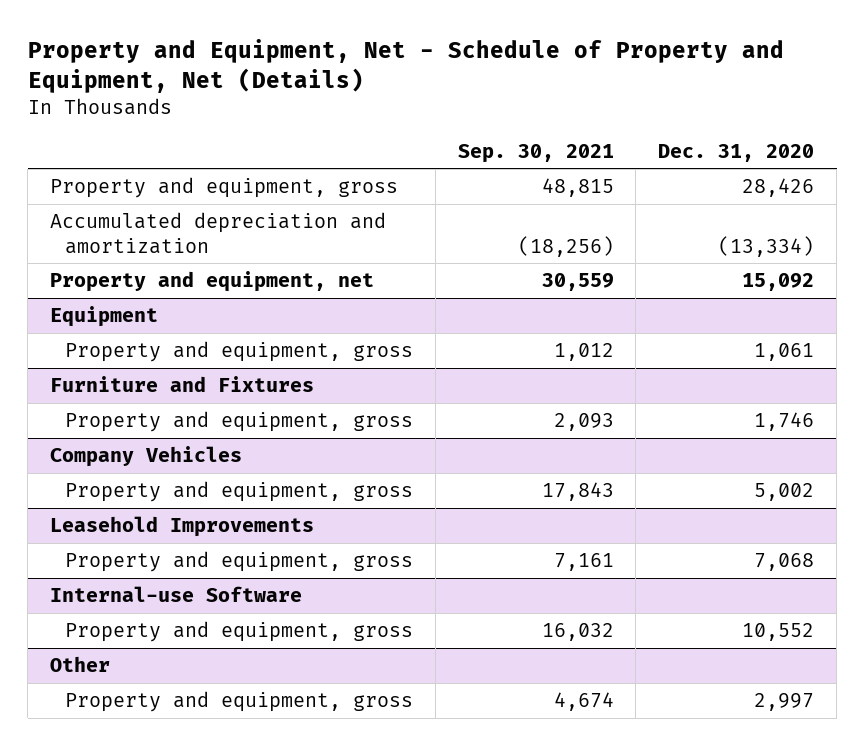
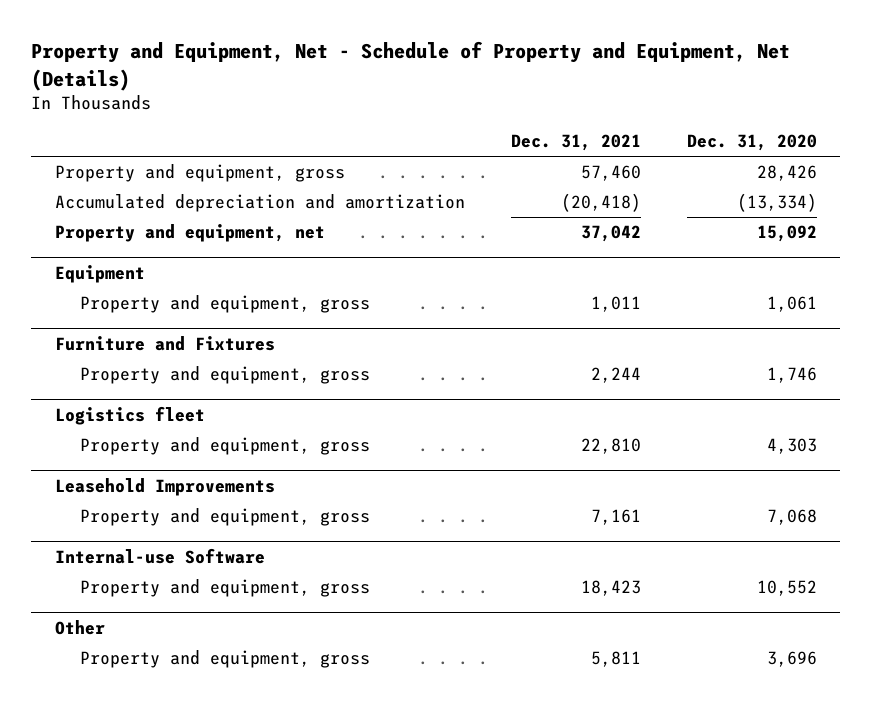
- | Sep. 30, 2021 | Dec. 31, 2020
+ | Dec. 31, 2021 | Dec. 31, 2020
- Company Vehicles
- Property and equipment, gross | 17,843 | 5,002
+ Logistics fleet
+ Property and equipment, gross | 22,810 | 4,303
@ Other
- Property and equipment, gross | 4,674 | 2,997
+ Property and equipment, gross | 5,811 | 3,696

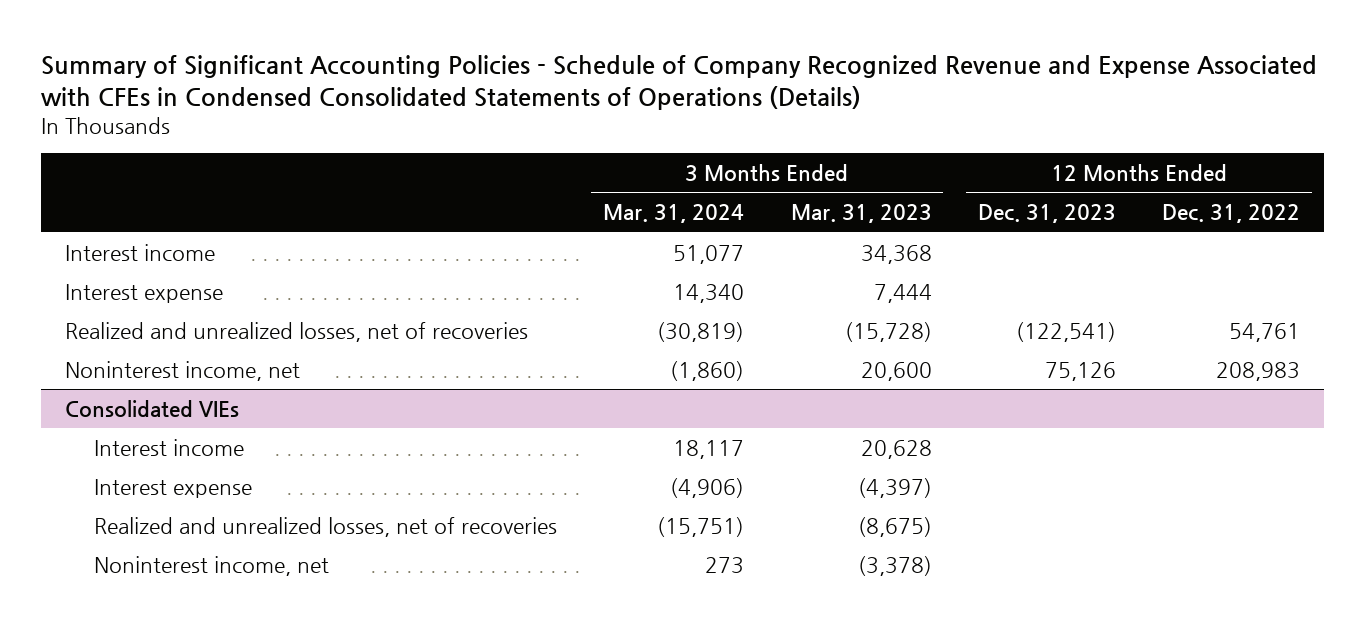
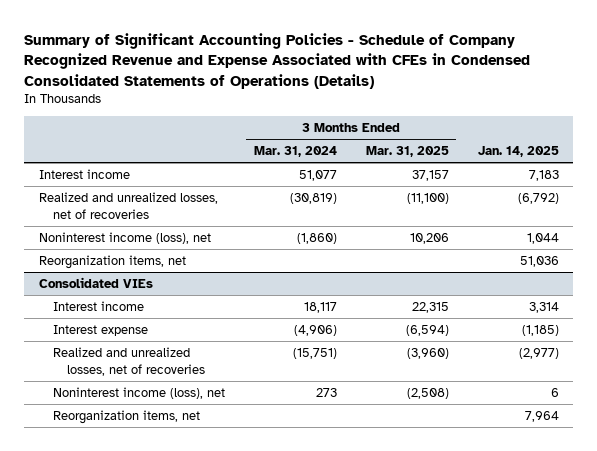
- | 3 Months Ended Mar. 31, 2024 | 3 Months Ended Mar. 31, 2023 | 12 Months Ended Dec. 31, 2023 | 12 Months Ended Dec. 31, 2022
+ | 3 Months Ended Mar. 31, 2024 | 3 Months Ended Mar. 31, 2025 | Jan. 14, 2025
- Interest expense | 14,340 | 7,444 | |
- Noninterest income, net | (1,860) | 20,600 | 75,126 | 208,983
+ Noninterest income (loss), net | (1,860) | 10,206 | 1,044
+ Reorganization items, net | | | 51,036
@ Consolidated VIEs
- Noninterest income, net | 273 | (3,378) | |
+ Noninterest income (loss), net | 273 | (2,508) | 6
+ Reorganization items, net | | | 7,964

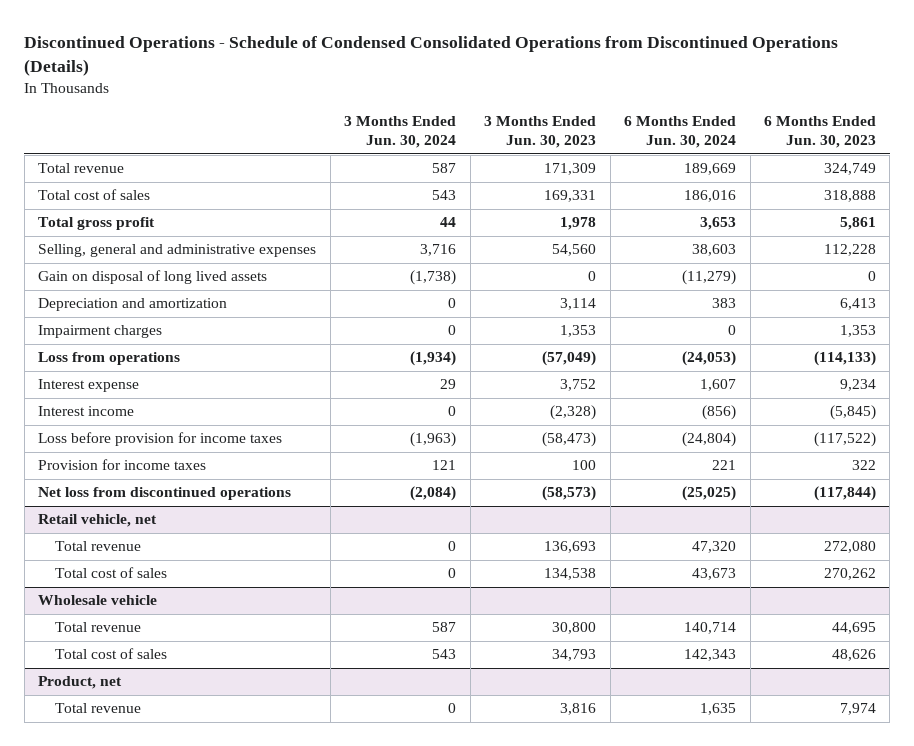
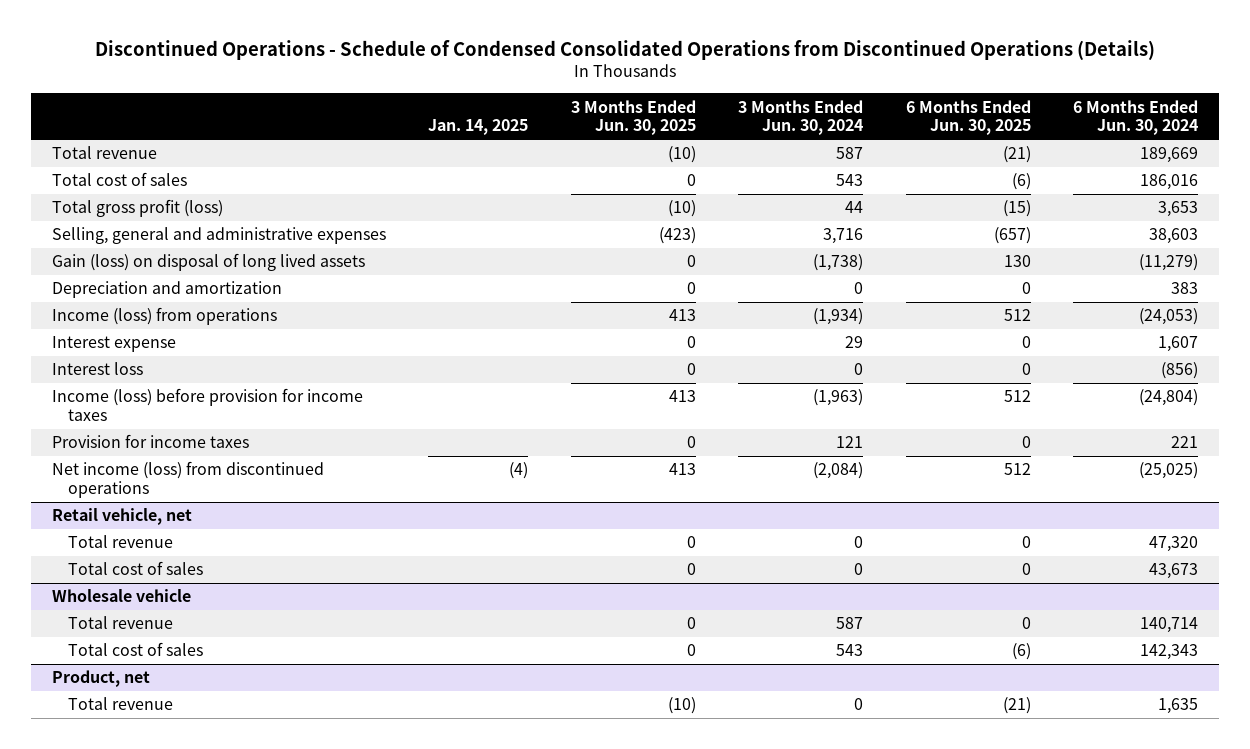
- | 3 Months Ended Jun. 30, 2024 | 3 Months Ended Jun. 30, 2023 | 6 Months Ended Jun. 30, 2024 | 6 Months Ended Jun. 30, 2023
+ | Jan. 14, 2025 | 3 Months Ended Jun. 30, 2025 | 3 Months Ended Jun. 30, 2024 | 6 Months Ended Jun. 30, 2025 | 6 Months Ended Jun. 30, 2024
- Total gross profit | 44 | 1,978 | 3,653 | 5,861
+ Total gross profit (loss) | | (10) | 44 | (15) | 3,653
- Gain on disposal of long lived assets | (1,738) | 0 | (11,279) | 0
+ Gain (loss) on disposal of long lived assets | | 0 | (1,738) | 130 | (11,279)
- Impairment charges | 0 | 1,353 | 0 | 1,353
- Loss from operations | (1,934) | (57,049) | (24,053) | (114,133)
+ Income (loss) from operations | | 413 | (1,934) | 512 | (24,053)
- Interest income | 0 | (2,328) | (856) | (5,845)
- Loss before provision for income taxes | (1,963) | (58,473) | (24,804) | (117,522)
+ Interest loss | | 0 | 0 | 0 | (856)
+ Income (loss) before provision for income taxes | | 413 | (1,963) | 512 | (24,804)
- Net loss from discontinued operations | (2,084) | (58,573) | (25,025) | (117,844)
+ Net income (loss) from discontinued operations | (4) | 413 | (2,084) | 512 | (25,025)

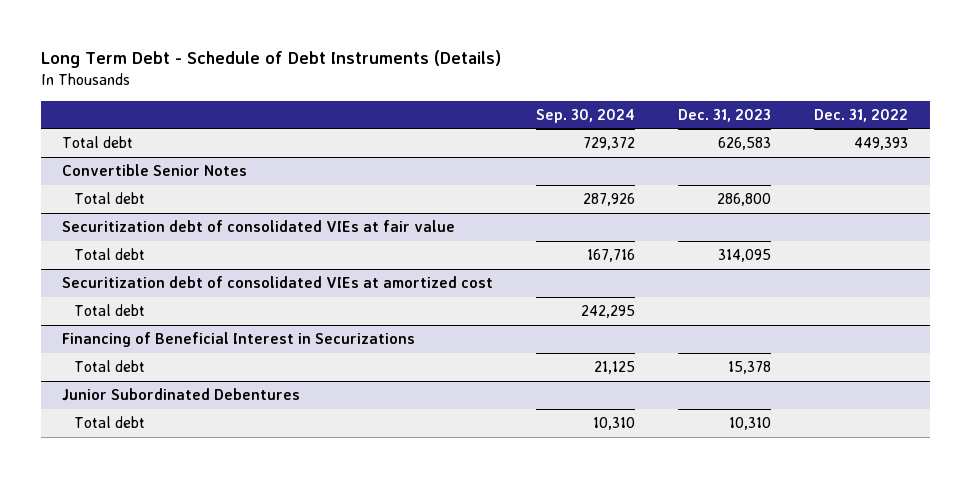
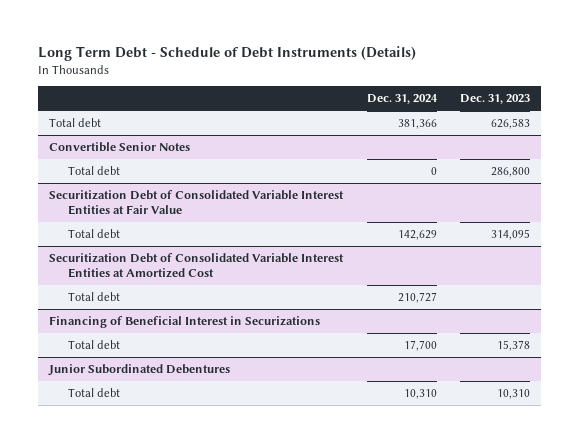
- | Sep. 30, 2024 | Dec. 31, 2023 | Dec. 31, 2022
+ | Dec. 31, 2024 | Dec. 31, 2023
- Securitization debt of consolidated VIEs at fair value
+ Securitization Debt of Consolidated Variable Interest Entities at Fair Value
- Securitization debt of consolidated VIEs at amortized cost
+ Securitization Debt of Consolidated Variable Interest Entities at Amortized Cost

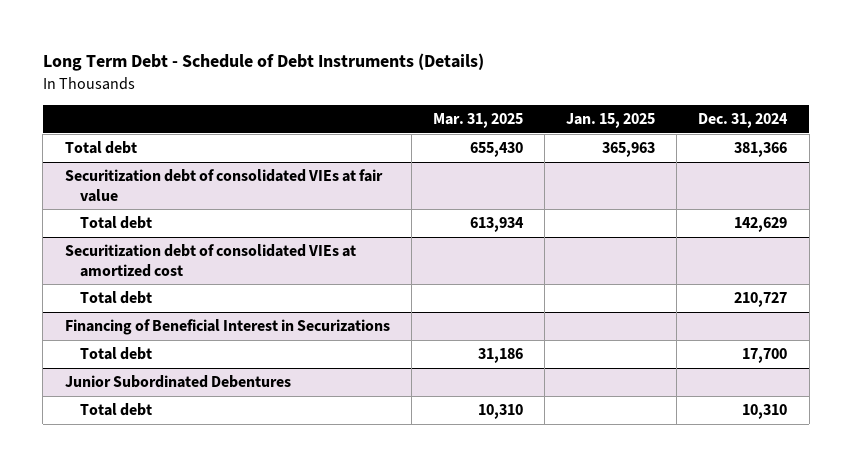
- | Dec. 31, 2024 | Dec. 31, 2023
+ | Mar. 31, 2025 | Jan. 15, 2025 | Dec. 31, 2024
- Convertible Senior Notes
- Total debt | 0 | 286,800
- Securitization Debt of Consolidated Variable Interest Entities at Fair Value
+ Securitization debt of consolidated VIEs at fair value
- Securitization Debt of Consolidated Variable Interest Entities at Amortized Cost
+ Securitization debt of consolidated VIEs at amortized cost

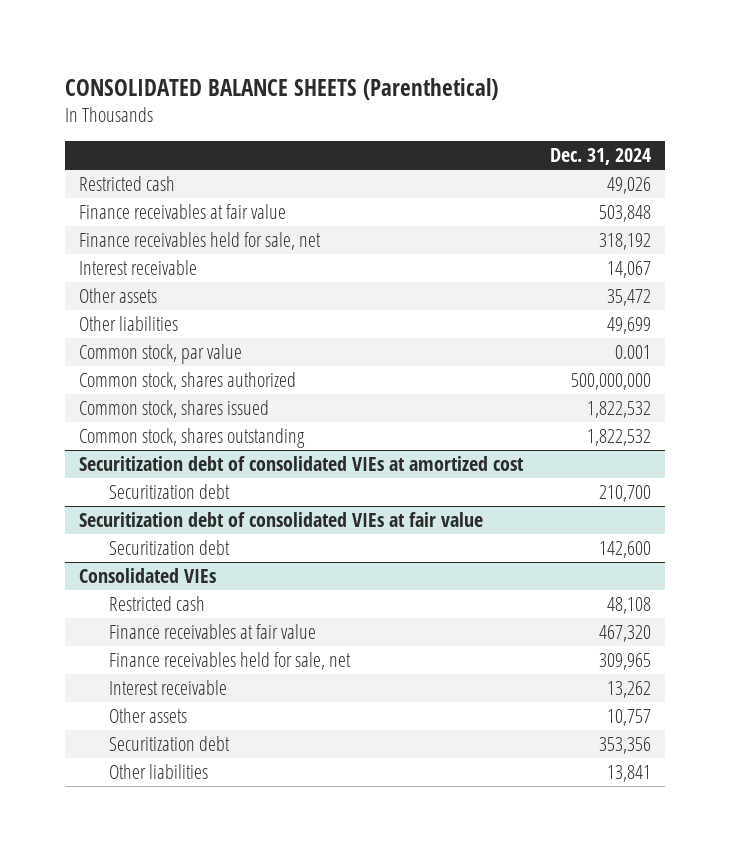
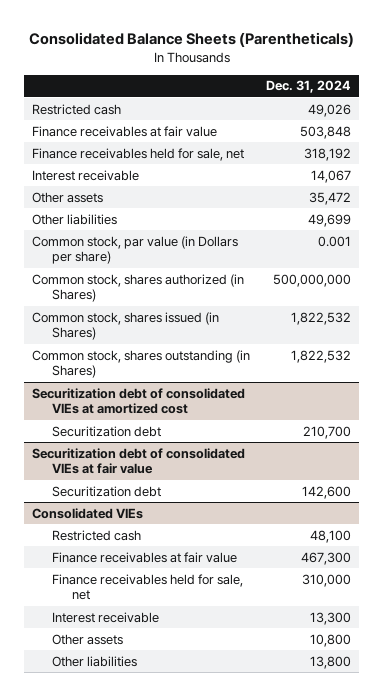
- CONSOLIDATED BALANCE SHEETS (Parenthetical)
+ Consolidated Balance Sheets (Parentheticals)
- Common stock, par value | 0.001
- Common stock, shares authorized | 500,000,000
- Common stock, shares issued | 1,822,532
- Common stock, shares outstanding | 1,822,532
+ Common stock, par value (in Dollars per share) | 0.001
+ Common stock, shares authorized (in Shares) | 500,000,000
+ Common stock, shares issued (in Shares) | 1,822,532
+ Common stock, shares outstanding (in Shares) | 1,822,532
@ Consolidated VIEs
- Restricted cash | 48,108
- Finance receivables at fair value | 467,320
- Finance receivables held for sale, net | 309,965
- Interest receivable | 13,262
- Other assets | 10,757
- Securitization debt | 353,356
- Other liabilities | 13,841
+ Restricted cash | 48,100
+ Finance receivables at fair value | 467,300
+ Finance receivables held for sale, net | 310,000
+ Interest receivable | 13,300
+ Other assets | 10,800
+ Other liabilities | 13,800

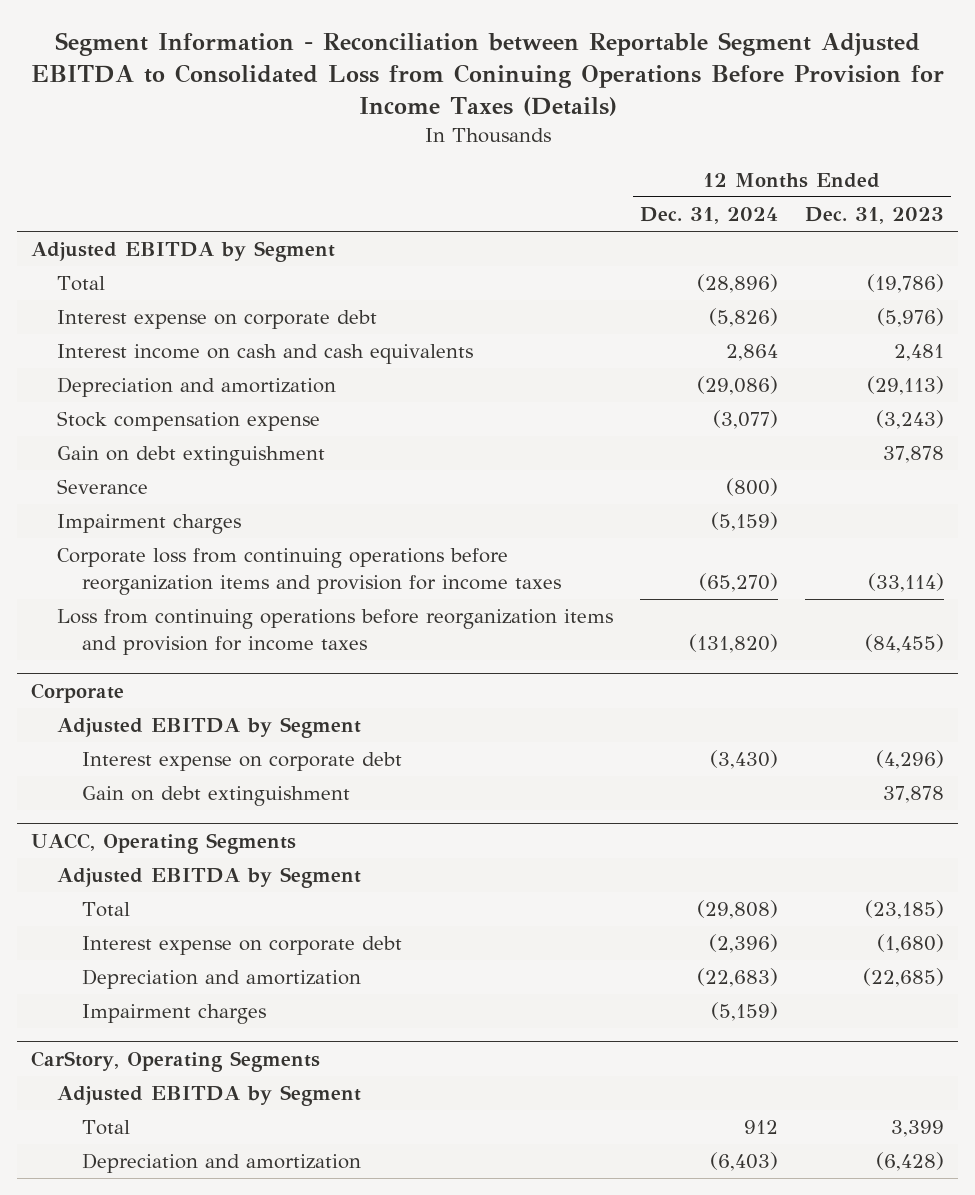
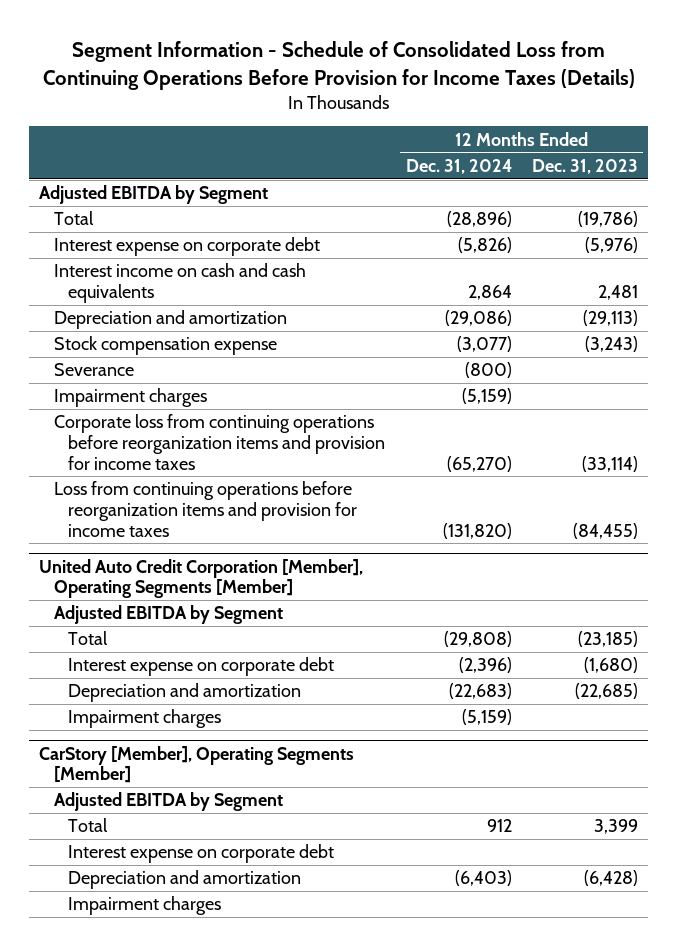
- Segment Information - Reconciliation between Reportable Segment Adjusted EBITDA to Consolidated Loss from Coninuing Operations Before Provision for Income Taxes (Details)
+ Segment Information - Schedule of Consolidated Loss from Continuing Operations Before Provision for Income Taxes (Details)
- Gain on debt extinguishment | | 37,878
- Corporate
- Adjusted EBITDA by Segment
- Interest expense on corporate debt | (3,430) | (4,296)
- Gain on debt extinguishment | | 37,878
- UACC, Operating Segments
+ United Auto Credit Corporation [Member], Operating Segments [Member]
- CarStory, Operating Segments
+ CarStory [Member], Operating Segments [Member]
+ Interest expense on corporate debt
+ Impairment charges

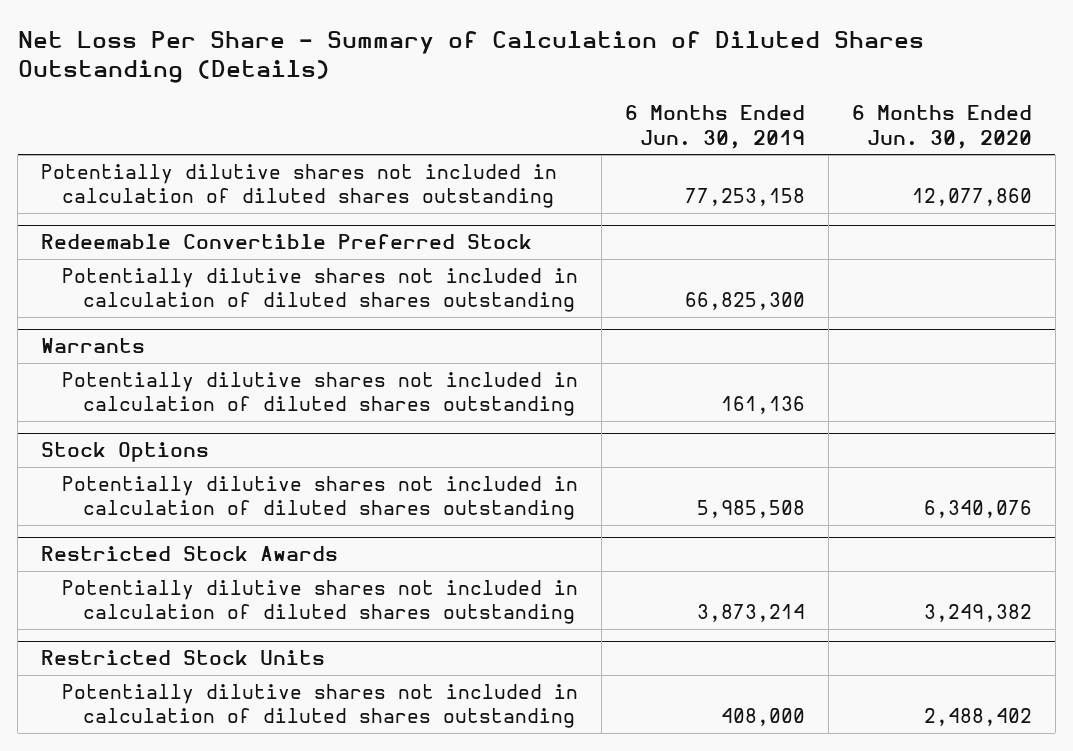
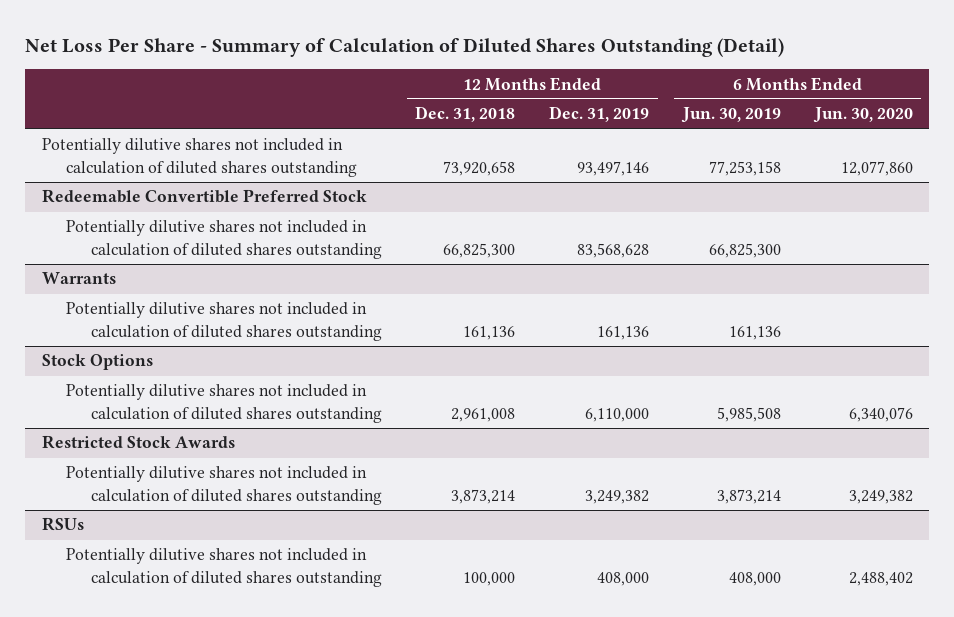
- Net Loss Per Share - Summary of Calculation of Diluted Shares Outstanding (Details)
+ Net Loss Per Share - Summary of Calculation of Diluted Shares Outstanding (Detail)
- | 6 Months Ended Jun. 30, 2019 | 6 Months Ended Jun. 30, 2020
+ | 12 Months Ended Dec. 31, 2018 | 12 Months Ended Dec. 31, 2019 | 6 Months Ended Jun. 30, 2019 | 6 Months Ended Jun. 30, 2020
- Restricted Stock Units
+ RSUs

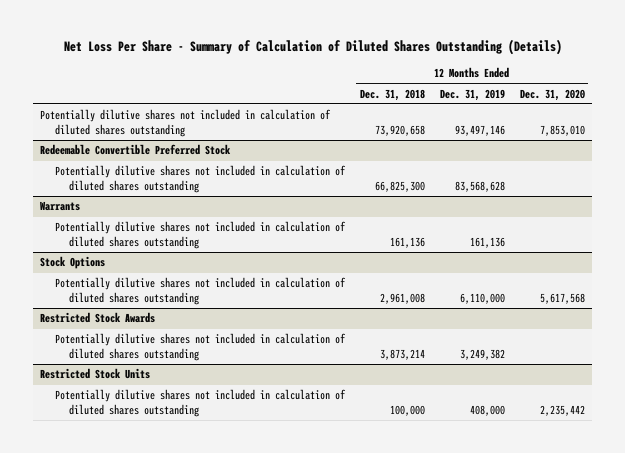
- Net Loss Per Share - Summary of Calculation of Diluted Shares Outstanding (Detail)
+ Net Loss Per Share - Summary of Calculation of Diluted Shares Outstanding (Details)
- | 12 Months Ended Dec. 31, 2018 | 12 Months Ended Dec. 31, 2019 | 6 Months Ended Jun. 30, 2019 | 6 Months Ended Jun. 30, 2020
+ | 12 Months Ended Dec. 31, 2018 | 12 Months Ended Dec. 31, 2019 | 12 Months Ended Dec. 31, 2020
- RSUs
+ Restricted Stock Units

